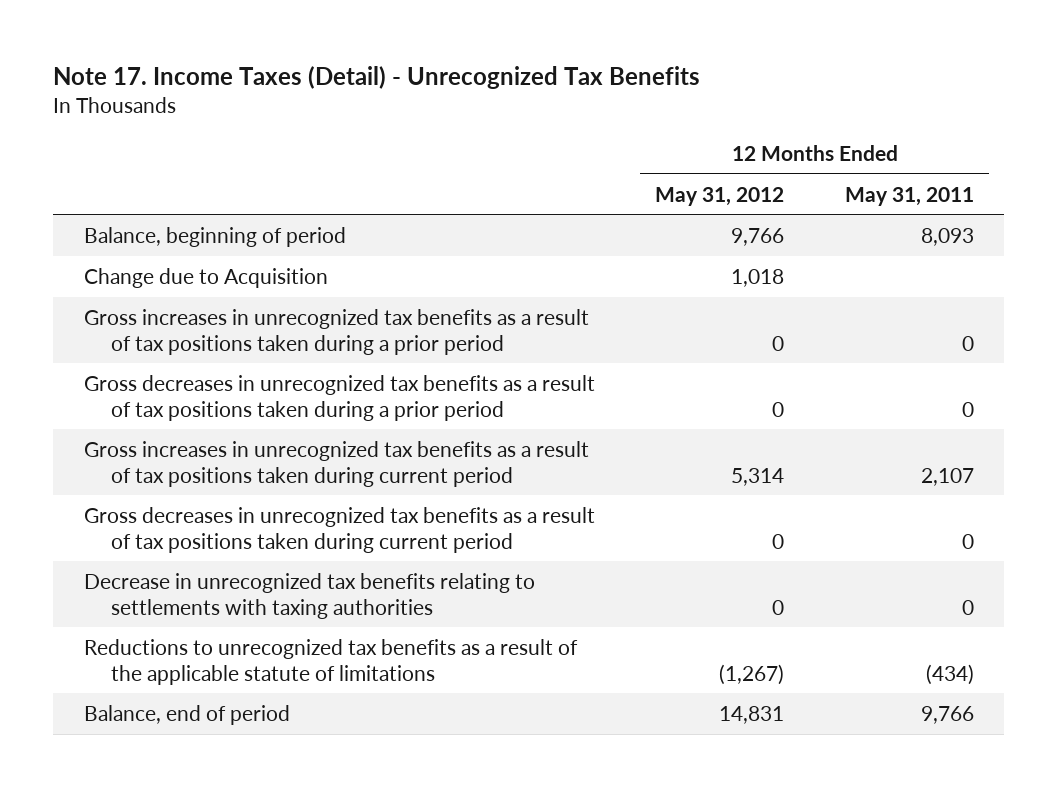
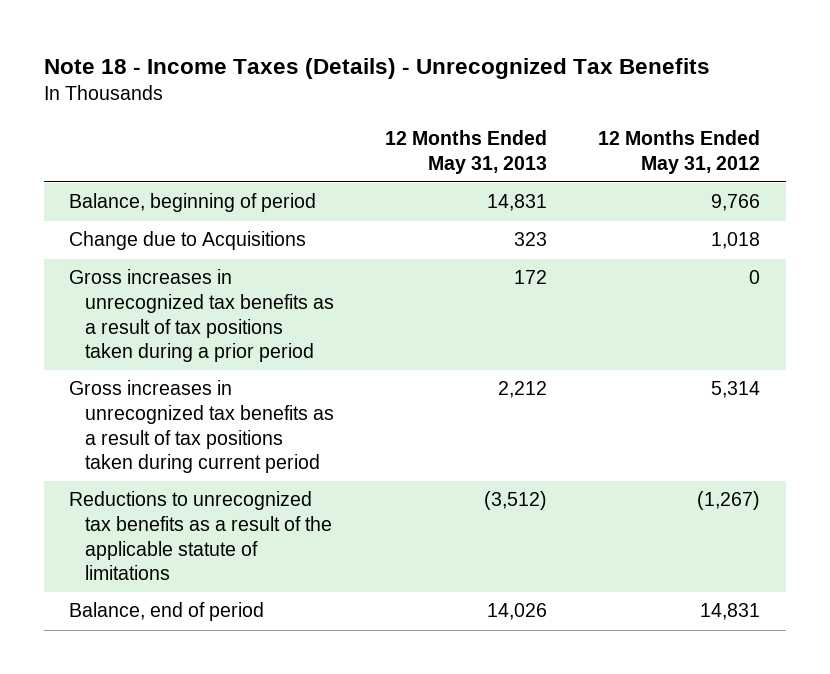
- Note 17. Income Taxes (Detail) - Unrecognized Tax Benefits
+ Note 18 - Income Taxes (Details) - Unrecognized Tax Benefits
- | 12 Months Ended May 31, 2012 | 12 Months Ended May 31, 2011
+ | 12 Months Ended May 31, 2013 | 12 Months Ended May 31, 2012
- Change due to Acquisition | 1,018 |
+ Change due to Acquisitions | 323 | 1,018
- Gross decreases in unrecognized tax benefits as a result of tax positions taken during a prior period | 0 | 0
- Gross decreases in unrecognized tax benefits as a result of tax positions taken during current period | 0 | 0
- Decrease in unrecognized tax benefits relating to settlements with taxing authorities | 0 | 0

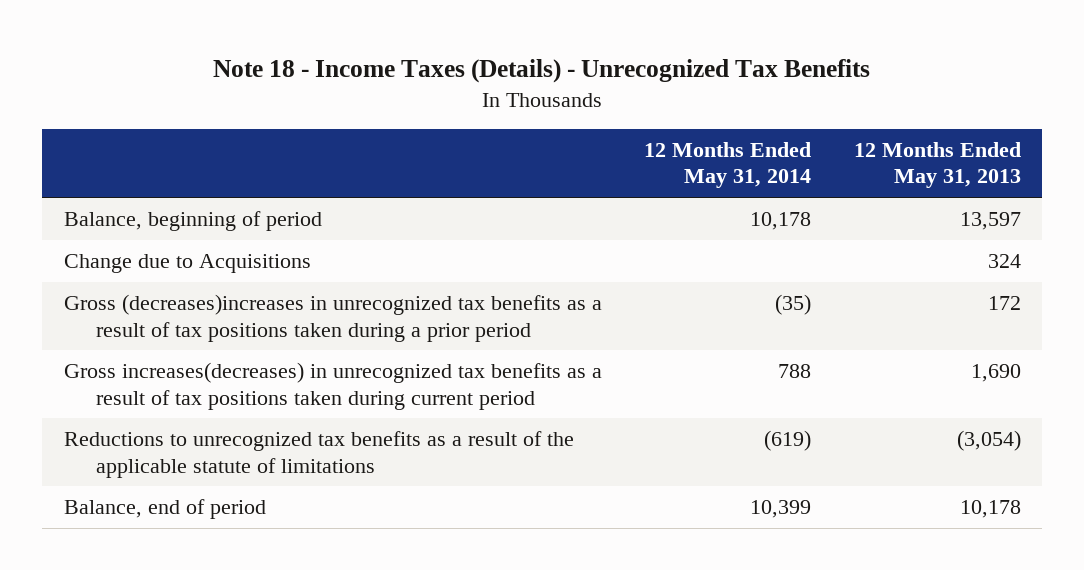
- | 12 Months Ended May 31, 2013 | 12 Months Ended May 31, 2012
+ | 12 Months Ended May 31, 2014 | 12 Months Ended May 31, 2013
- Balance, beginning of period | 14,831 | 9,766
- Change due to Acquisitions | 323 | 1,018
- Gross increases in unrecognized tax benefits as a result of tax positions taken during a prior period | 172 | 0
- Gross increases in unrecognized tax benefits as a result of tax positions taken during current period | 2,212 | 5,314
- Reductions to unrecognized tax benefits as a result of the applicable statute of limitations | (3,512) | (1,267)
- Balance, end of period | 14,026 | 14,831
+ Balance, beginning of period | 10,178 | 13,597
+ Change due to Acquisitions | | 324
+ Gross (decreases)increases in unrecognized tax benefits as a result of tax positions taken during a prior period | (35) | 172
+ Gross increases(decreases) in unrecognized tax benefits as a result of tax positions taken during current period | 788 | 1,690
+ Reductions to unrecognized tax benefits as a result of the applicable statute of limitations | (619) | (3,054)
+ Balance, end of period | 10,399 | 10,178

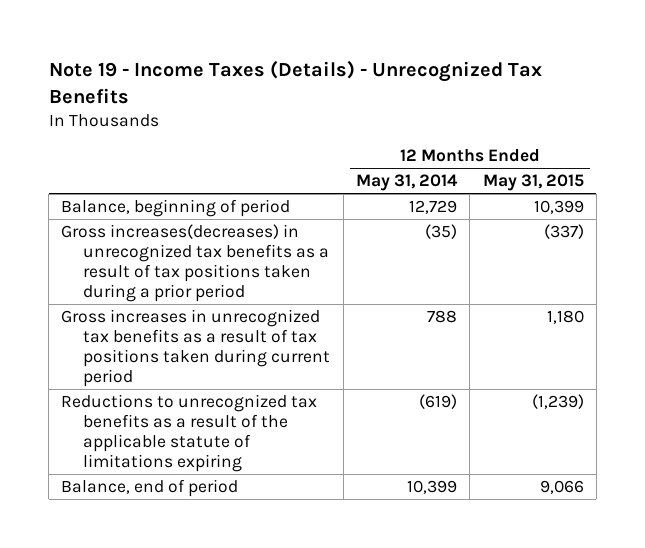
- Note 18 - Income Taxes (Details) - Unrecognized Tax Benefits
+ Note 19 - Income Taxes (Details) - Unrecognized Tax Benefits
- | 12 Months Ended May 31, 2014 | 12 Months Ended May 31, 2013
+ | 12 Months Ended May 31, 2014 | 12 Months Ended May 31, 2015
- Balance, beginning of period | 10,178 | 13,597
- Change due to Acquisitions | | 324
- Gross (decreases)increases in unrecognized tax benefits as a result of tax positions taken during a prior period | (35) | 172
- Gross increases(decreases) in unrecognized tax benefits as a result of tax positions taken during current period | 788 | 1,690
- Reductions to unrecognized tax benefits as a result of the applicable statute of limitations | (619) | (3,054)
+ Balance, beginning of period | 12,729 | 10,399
+ Gross increases(decreases) in unrecognized tax benefits as a result of tax positions taken during a prior period | (35) | (337)
+ Gross increases in unrecognized tax benefits as a result of tax positions taken during current period | 788 | 1,180
+ Reductions to unrecognized tax benefits as a result of the applicable statute of limitations expiring | (619) | (1,239)

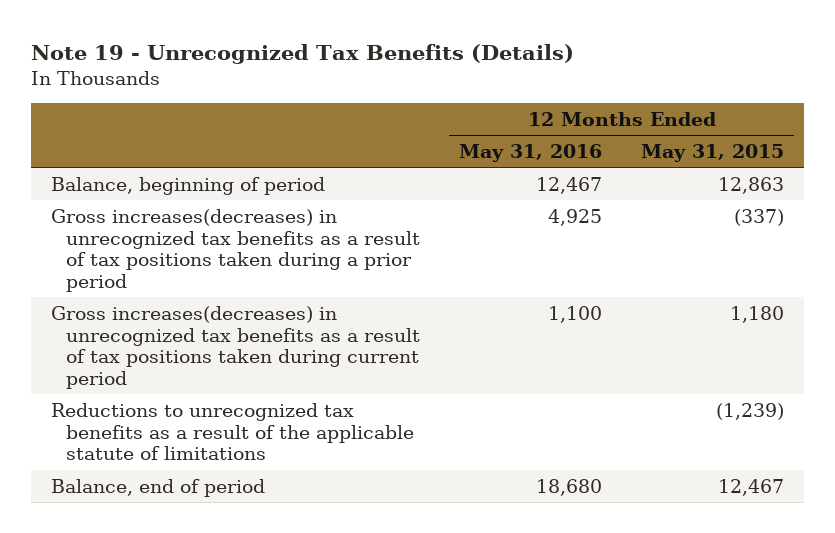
- Note 19 - Income Taxes (Details) - Unrecognized Tax Benefits
+ Note 19 - Unrecognized Tax Benefits (Details)
- | 12 Months Ended May 31, 2014 | 12 Months Ended May 31, 2015
+ | 12 Months Ended May 31, 2016 | 12 Months Ended May 31, 2015
- Balance, beginning of period | 12,729 | 10,399
+ Balance, beginning of period | 12,467 | 12,863
- Gross increases in unrecognized tax benefits as a result of tax positions taken during current period | 788 | 1,180
- Reductions to unrecognized tax benefits as a result of the applicable statute of limitations expiring | (619) | (1,239)
- Balance, end of period | 10,399 | 9,066
+ Gross increases(decreases) in unrecognized tax benefits as a result of tax positions taken during current period | 1,100 | 1,180
+ Reductions to unrecognized tax benefits as a result of the applicable statute of limitations | | (1,239)
+ Balance, end of period | 18,680 | 12,467

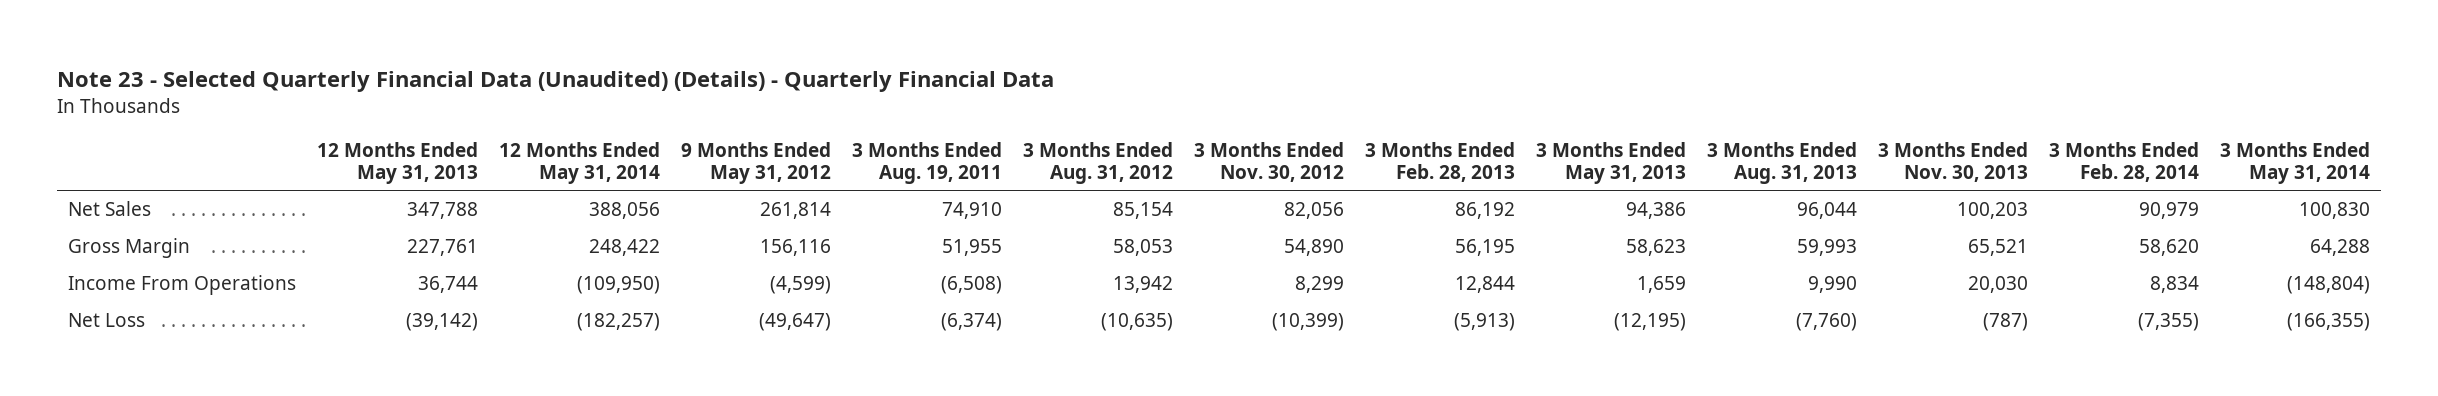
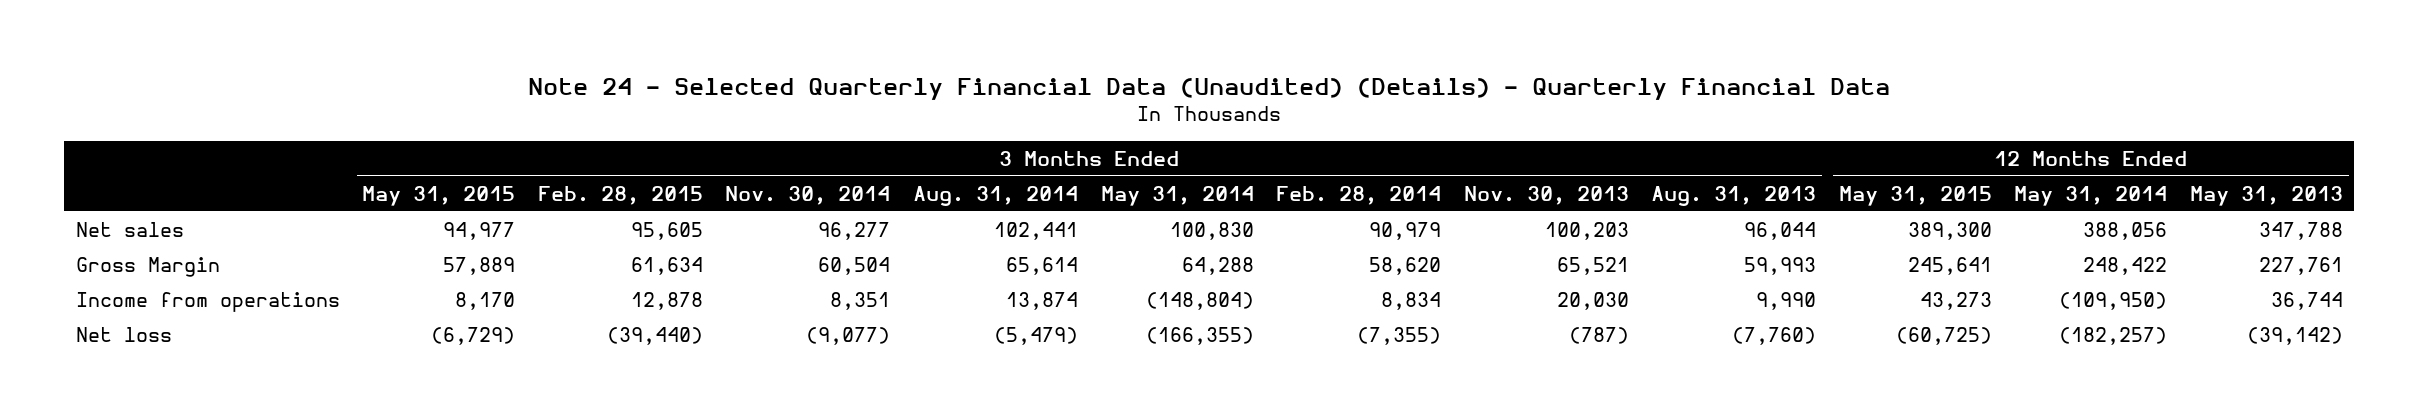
- Note 23 - Selected Quarterly Financial Data (Unaudited) (Details) - Quarterly Financial Data
+ Note 24 - Selected Quarterly Financial Data (Unaudited) (Details) - Quarterly Financial Data
- | 12 Months Ended May 31, 2013 | 12 Months Ended May 31, 2014 | 9 Months Ended May 31, 2012 | 3 Months Ended Aug. 19, 2011 | 3 Months Ended Aug. 31, 2012 | 3 Months Ended Nov. 30, 2012 | 3 Months Ended Feb. 28, 2013 | 3 Months Ended May 31, 2013 | 3 Months Ended Aug. 31, 2013 | 3 Months Ended Nov. 30, 2013 | 3 Months Ended Feb. 28, 2014 | 3 Months Ended May 31, 2014
+ | 3 Months Ended May 31, 2015 | 3 Months Ended Feb. 28, 2015 | 3 Months Ended Nov. 30, 2014 | 3 Months Ended Aug. 31, 2014 | 3 Months Ended May 31, 2014 | 3 Months Ended Feb. 28, 2014 | 3 Months Ended Nov. 30, 2013 | 3 Months Ended Aug. 31, 2013 | 12 Months Ended May 31, 2015 | 12 Months Ended May 31, 2014 | 12 Months Ended May 31, 2013
- Net Sales | 347,788 | 388,056 | 261,814 | 74,910 | 85,154 | 82,056 | 86,192 | 94,386 | 96,044 | 100,203 | 90,979 | 100,830
+ Net sales | 94,977 | 95,605 | 96,277 | 102,441 | 100,830 | 90,979 | 100,203 | 96,044 | 389,300 | 388,056 | 347,788
- Income From Operations | 36,744 | (109,950) | (4,599) | (6,508) | 13,942 | 8,299 | 12,844 | 1,659 | 9,990 | 20,030 | 8,834 | (148,804)
- Net Loss | (39,142) | (182,257) | (49,647) | (6,374) | (10,635) | (10,399) | (5,913) | (12,195) | (7,760) | (787) | (7,355) | (166,355)
+ Income from operations | 8,170 | 12,878 | 8,351 | 13,874 | (148,804) | 8,834 | 20,030 | 9,990 | 43,273 | (109,950) | 36,744
+ Net loss | (6,729) | (39,440) | (9,077) | (5,479) | (166,355) | (7,355) | (787) | (7,760) | (60,725) | (182,257) | (39,142)

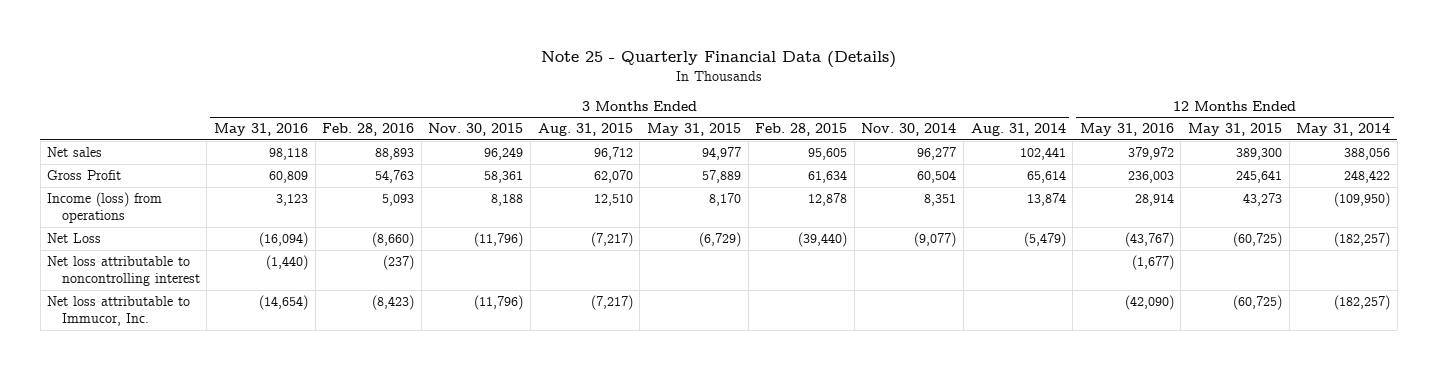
- Note 24 - Selected Quarterly Financial Data (Unaudited) (Details) - Quarterly Financial Data
+ Note 25 - Quarterly Financial Data (Details)
- | 3 Months Ended May 31, 2015 | 3 Months Ended Feb. 28, 2015 | 3 Months Ended Nov. 30, 2014 | 3 Months Ended Aug. 31, 2014 | 3 Months Ended May 31, 2014 | 3 Months Ended Feb. 28, 2014 | 3 Months Ended Nov. 30, 2013 | 3 Months Ended Aug. 31, 2013 | 12 Months Ended May 31, 2015 | 12 Months Ended May 31, 2014 | 12 Months Ended May 31, 2013
+ | 3 Months Ended May 31, 2016 | 3 Months Ended Feb. 28, 2016 | 3 Months Ended Nov. 30, 2015 | 3 Months Ended Aug. 31, 2015 | 3 Months Ended May 31, 2015 | 3 Months Ended Feb. 28, 2015 | 3 Months Ended Nov. 30, 2014 | 3 Months Ended Aug. 31, 2014 | 12 Months Ended May 31, 2016 | 12 Months Ended May 31, 2015 | 12 Months Ended May 31, 2014
- Gross Margin | 57,889 | 61,634 | 60,504 | 65,614 | 64,288 | 58,620 | 65,521 | 59,993 | 245,641 | 248,422 | 227,761
- Income from operations | 8,170 | 12,878 | 8,351 | 13,874 | (148,804) | 8,834 | 20,030 | 9,990 | 43,273 | (109,950) | 36,744
- Net loss | (6,729) | (39,440) | (9,077) | (5,479) | (166,355) | (7,355) | (787) | (7,760) | (60,725) | (182,257) | (39,142)
+ Gross Profit | 60,809 | 54,763 | 58,361 | 62,070 | 57,889 | 61,634 | 60,504 | 65,614 | 236,003 | 245,641 | 248,422
+ Income (loss) from operations | 3,123 | 5,093 | 8,188 | 12,510 | 8,170 | 12,878 | 8,351 | 13,874 | 28,914 | 43,273 | (109,950)
+ Net Loss | (16,094) | (8,660) | (11,796) | (7,217) | (6,729) | (39,440) | (9,077) | (5,479) | (43,767) | (60,725) | (182,257)
+ Net loss attributable to noncontrolling interest | (1,440) | (237) | | | | | | | (1,677) | |
+ Net loss attributable to Immucor, Inc. | (14,654) | (8,423) | (11,796) | (7,217) | | | | | (42,090) | (60,725) | (182,257)

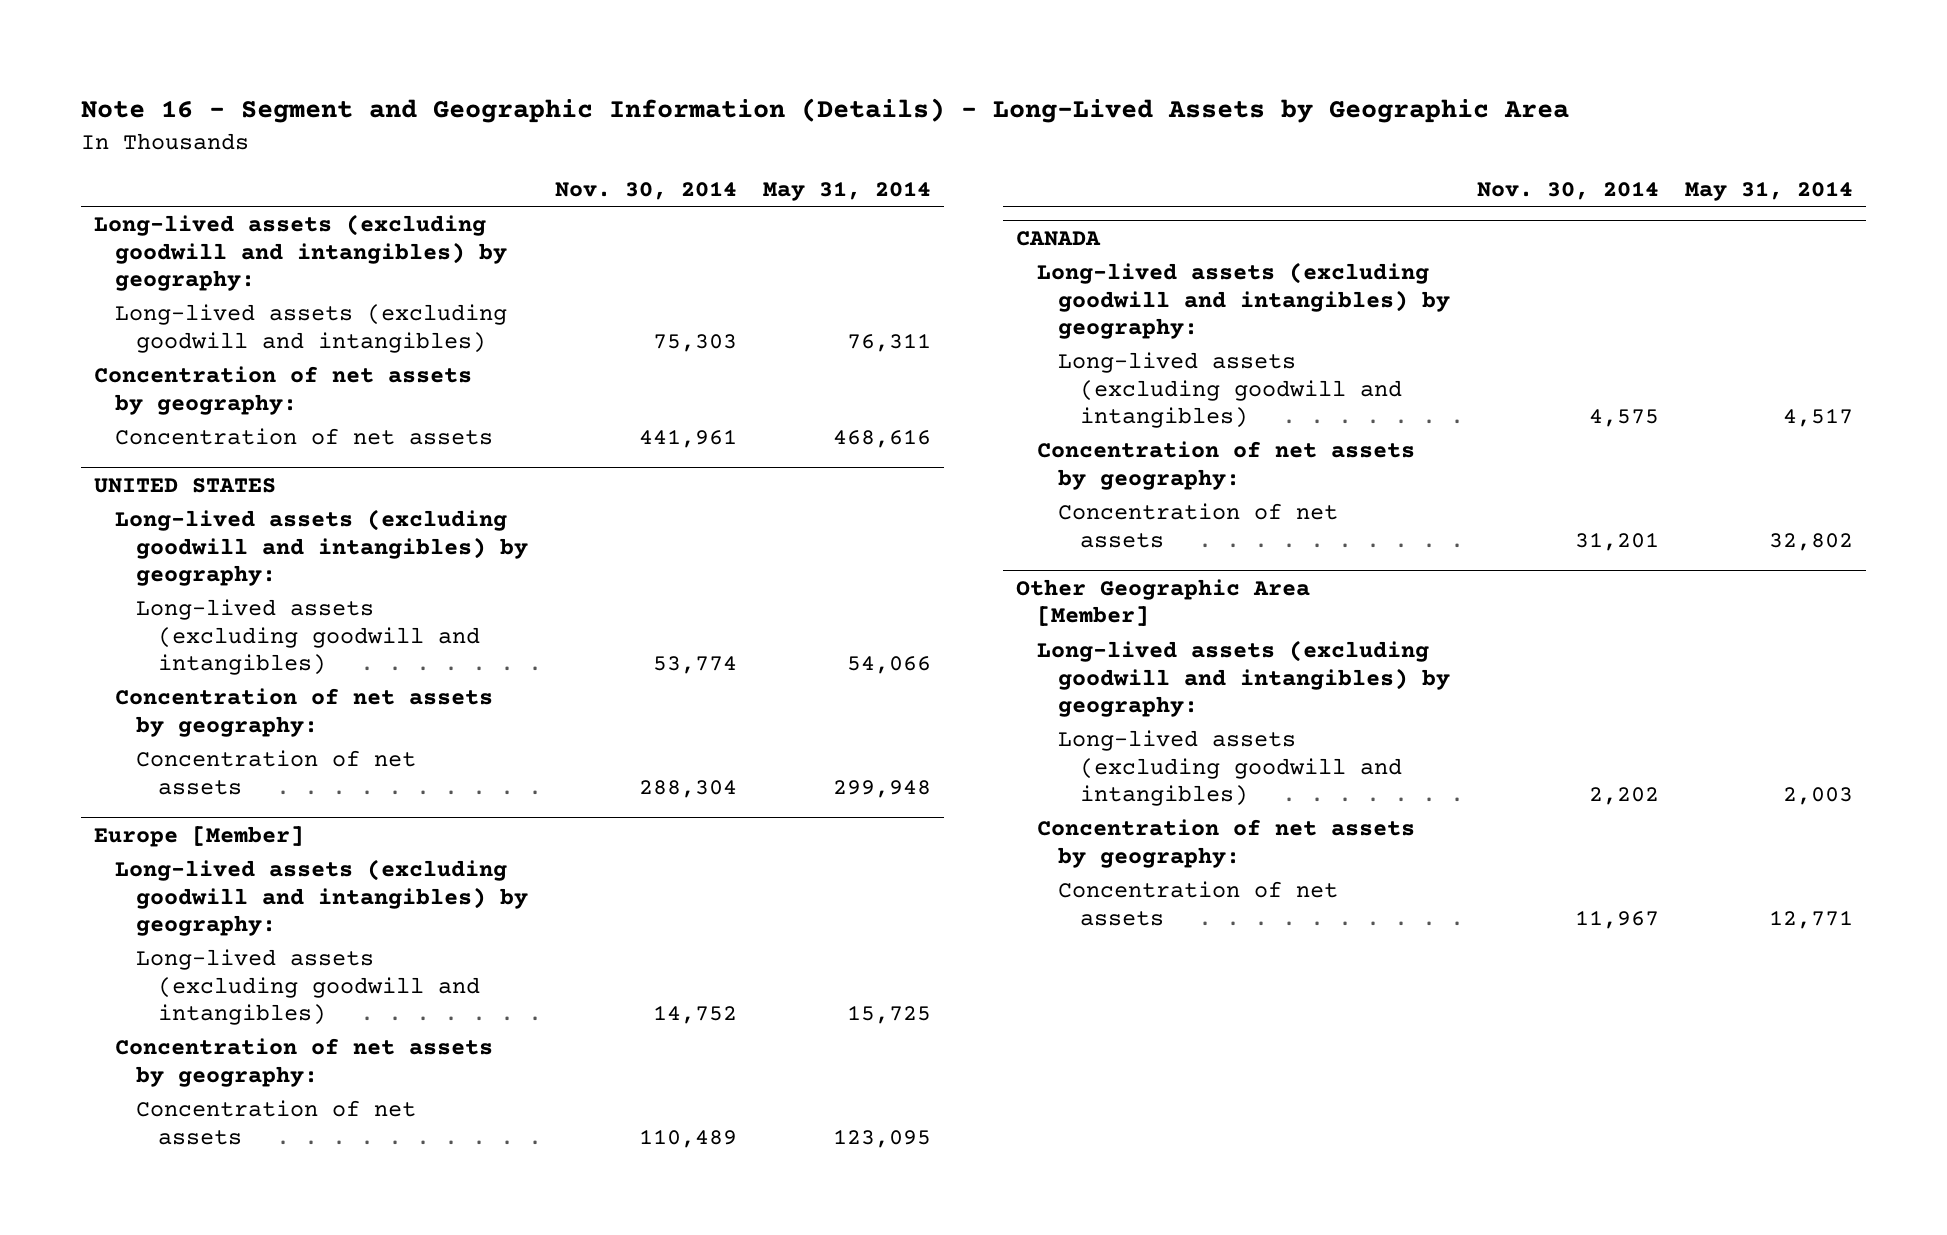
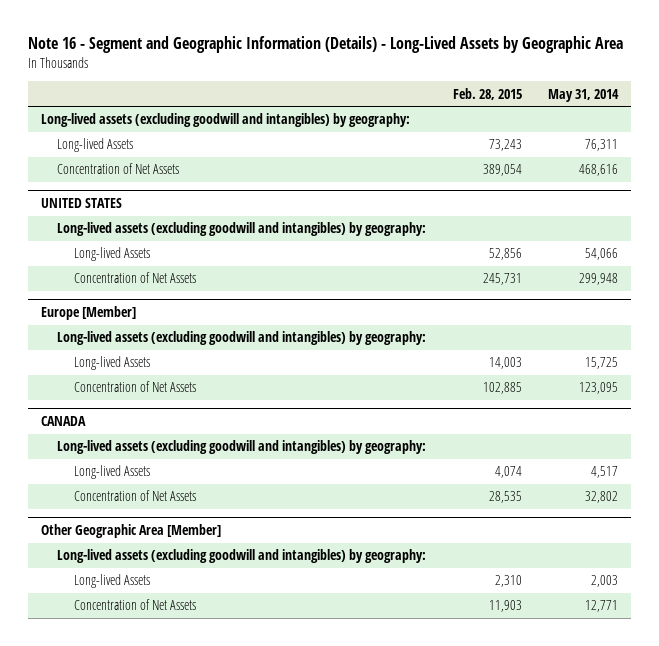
- | Nov. 30, 2014 | May 31, 2014
+ | Feb. 28, 2015 | May 31, 2014
- Long-lived assets (excluding goodwill and intangibles) | 75,303 | 76,311
- Concentration of net assets by geography:
- Concentration of net assets | 441,961 | 468,616
+ Long-lived Assets | 73,243 | 76,311
+ Concentration of Net Assets | 389,054 | 468,616
@ UNITED STATES
- Long-lived assets (excluding goodwill and intangibles) | 53,774 | 54,066
- Concentration of net assets by geography:
- Concentration of net assets | 288,304 | 299,948
+ Long-lived Assets | 52,856 | 54,066
+ Concentration of Net Assets | 245,731 | 299,948
@ Europe [Member]
- Long-lived assets (excluding goodwill and intangibles) | 14,752 | 15,725
- Concentration of net assets by geography:
- Concentration of net assets | 110,489 | 123,095
+ Long-lived Assets | 14,003 | 15,725
+ Concentration of Net Assets | 102,885 | 123,095
@ CANADA
- Long-lived assets (excluding goodwill and intangibles) | 4,575 | 4,517
- Concentration of net assets by geography:
- Concentration of net assets | 31,201 | 32,802
+ Long-lived Assets | 4,074 | 4,517
+ Concentration of Net Assets | 28,535 | 32,802
@ Other Geographic Area [Member]
- Long-lived assets (excluding goodwill and intangibles) | 2,202 | 2,003
- Concentration of net assets by geography:
- Concentration of net assets | 11,967 | 12,771
+ Long-lived Assets | 2,310 | 2,003
+ Concentration of Net Assets | 11,903 | 12,771

